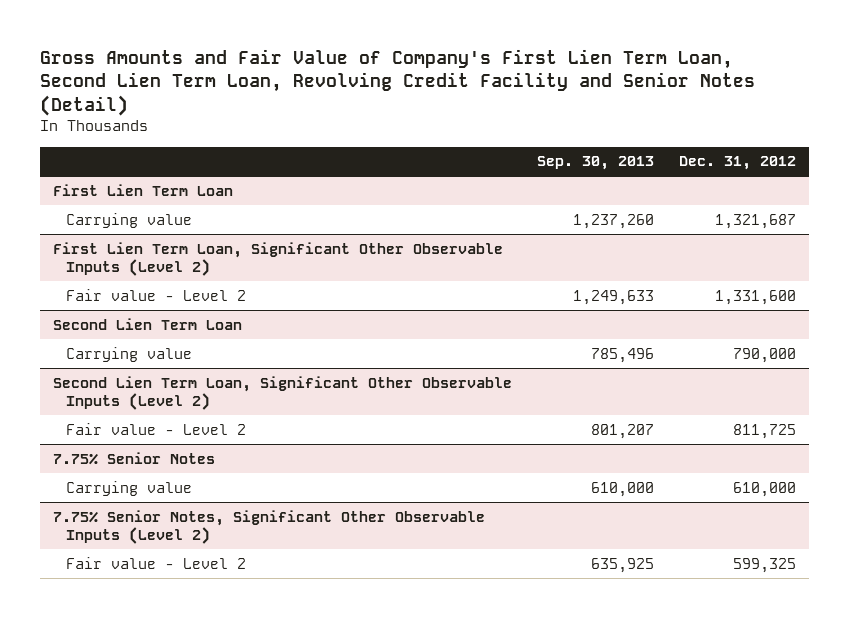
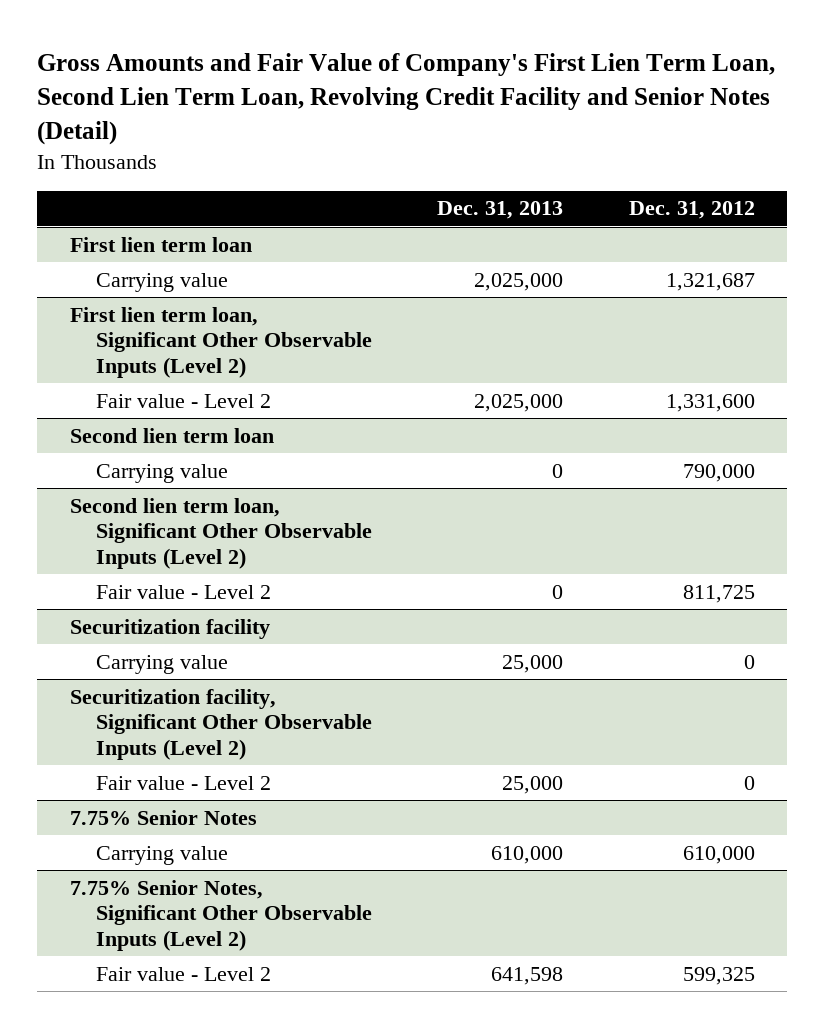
- | Sep. 30, 2013 | Dec. 31, 2012
+ | Dec. 31, 2013 | Dec. 31, 2012
- First Lien Term Loan
+ First lien term loan
- First Lien Term Loan, Significant Other Observable Inputs (Level 2)
+ First lien term loan, Significant Other Observable Inputs (Level 2)
- Second Lien Term Loan
+ Second lien term loan
- Second Lien Term Loan, Significant Other Observable Inputs (Level 2)
+ Second lien term loan, Significant Other Observable Inputs (Level 2)
+ Securitization facility
+ Carrying value | 25,000 | 0
+ Securitization facility, Significant Other Observable Inputs (Level 2)
+ Fair value - Level 2 | 25,000 | 0

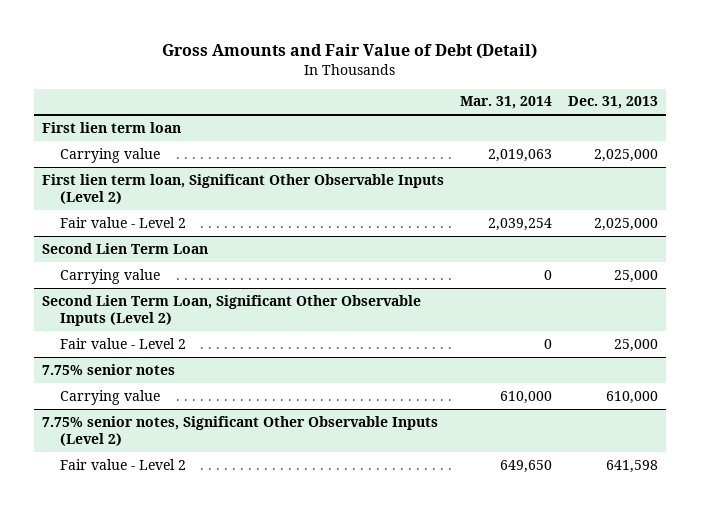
- Gross Amounts and Fair Value of Company's First Lien Term Loan, Second Lien Term Loan, Revolving Credit Facility and Senior Notes (Detail)
+ Gross Amounts and Fair Value of Debt (Detail)
- | Dec. 31, 2013 | Dec. 31, 2012
+ | Mar. 31, 2014 | Dec. 31, 2013
- Second lien term loan
- Carrying value | 0 | 790,000
- Second lien term loan, Significant Other Observable Inputs (Level 2)
- Fair value - Level 2 | 0 | 811,725
- Securitization facility
+ Second Lien Term Loan
- Securitization facility, Significant Other Observable Inputs (Level 2)
+ Second Lien Term Loan, Significant Other Observable Inputs (Level 2)
- 7.75% Senior Notes
+ 7.75% senior notes
- 7.75% Senior Notes, Significant Other Observable Inputs (Level 2)
+ 7.75% senior notes, Significant Other Observable Inputs (Level 2)

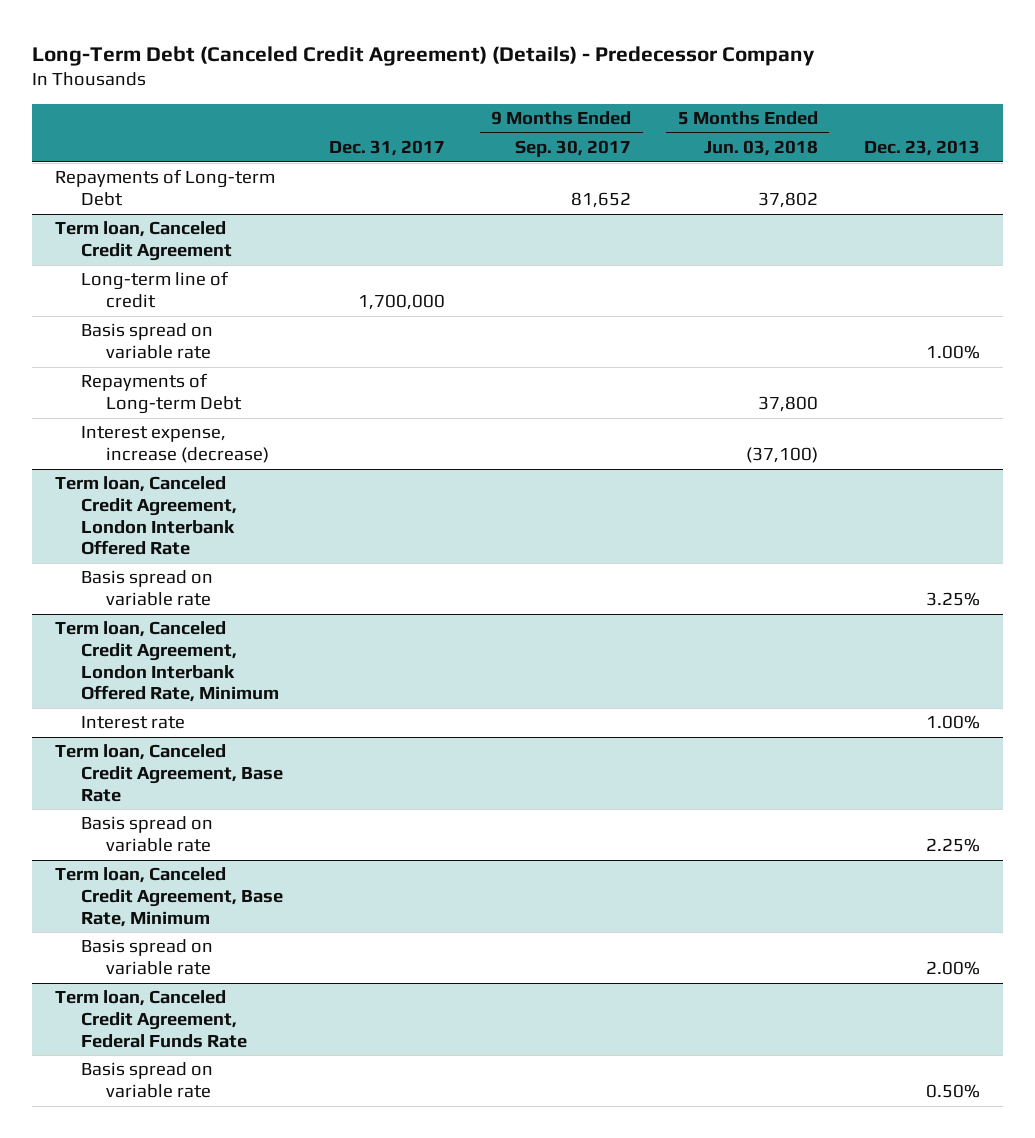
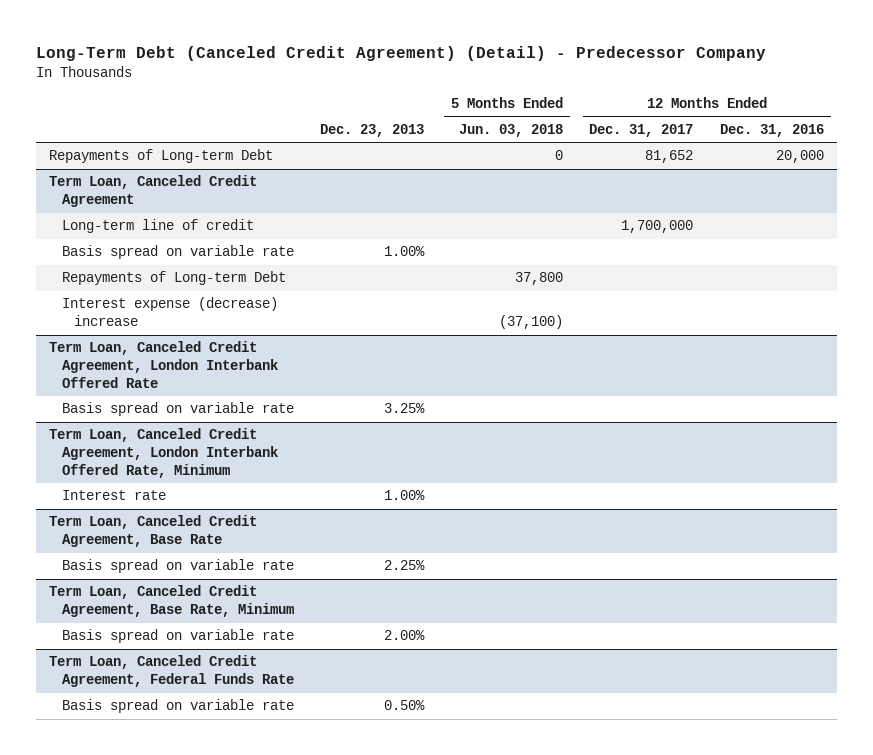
- Long-Term Debt (Canceled Credit Agreement) (Details) - Predecessor Company
+ Long-Term Debt (Canceled Credit Agreement) (Detail) - Predecessor Company
- | Dec. 31, 2017 | 9 Months Ended Sep. 30, 2017 | 5 Months Ended Jun. 03, 2018 | Dec. 23, 2013
+ | Dec. 23, 2013 | 5 Months Ended Jun. 03, 2018 | 12 Months Ended Dec. 31, 2017 | 12 Months Ended Dec. 31, 2016
- Repayments of Long-term Debt | | 81,652 | 37,802 |
- Term loan, Canceled Credit Agreement
+ Repayments of Long-term Debt | | 0 | 81,652 | 20,000
+ Term Loan, Canceled Credit Agreement
- Interest expense, increase (decrease) | | | (37,100) |
- Term loan, Canceled Credit Agreement, London Interbank Offered Rate
+ Interest expense (decrease) increase | | (37,100) | |
+ Term Loan, Canceled Credit Agreement, London Interbank Offered Rate
- Term loan, Canceled Credit Agreement, London Interbank Offered Rate, Minimum
+ Term Loan, Canceled Credit Agreement, London Interbank Offered Rate, Minimum
- Term loan, Canceled Credit Agreement, Base Rate
+ Term Loan, Canceled Credit Agreement, Base Rate
- Term loan, Canceled Credit Agreement, Base Rate, Minimum
+ Term Loan, Canceled Credit Agreement, Base Rate, Minimum
- Term loan, Canceled Credit Agreement, Federal Funds Rate
+ Term Loan, Canceled Credit Agreement, Federal Funds Rate

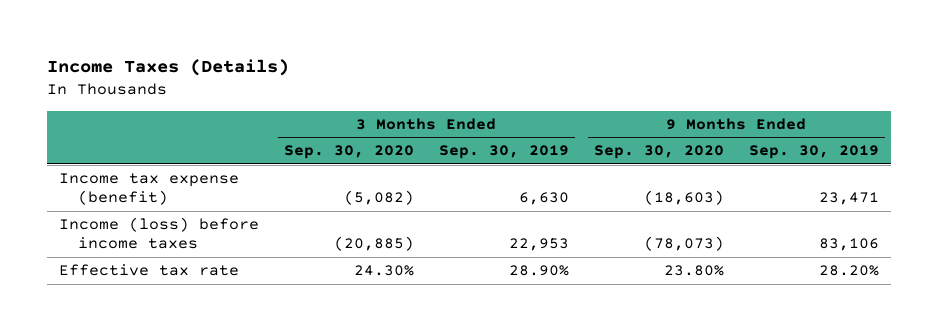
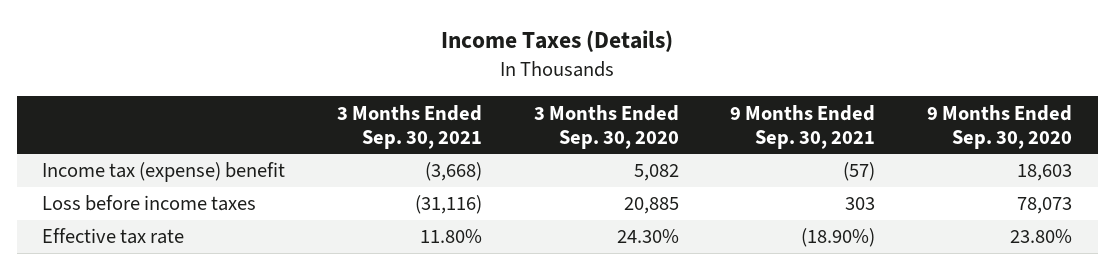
- | 3 Months Ended Sep. 30, 2020 | 3 Months Ended Sep. 30, 2019 | 9 Months Ended Sep. 30, 2020 | 9 Months Ended Sep. 30, 2019
+ | 3 Months Ended Sep. 30, 2021 | 3 Months Ended Sep. 30, 2020 | 9 Months Ended Sep. 30, 2021 | 9 Months Ended Sep. 30, 2020
- Income tax expense (benefit) | (5,082) | 6,630 | (18,603) | 23,471
- Income (loss) before income taxes | (20,885) | 22,953 | (78,073) | 83,106
+ Income tax (expense) benefit | (3,668) | 5,082 | (57) | 18,603
+ Loss before income taxes | (31,116) | 20,885 | 303 | 78,073

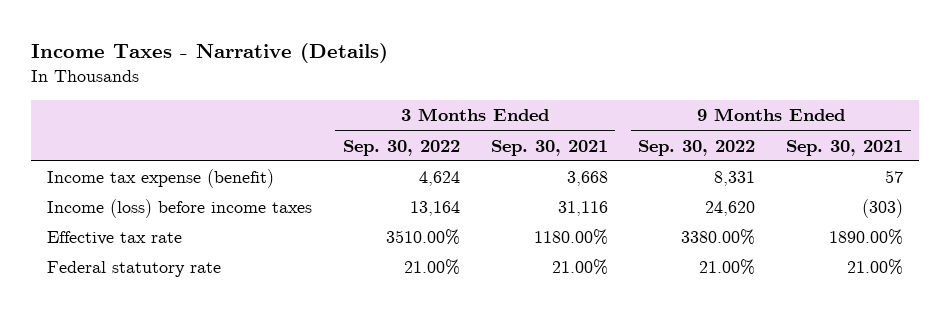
- Income Taxes (Details)
+ Income Taxes - Narrative (Details)
- | 3 Months Ended Sep. 30, 2021 | 3 Months Ended Sep. 30, 2020 | 9 Months Ended Sep. 30, 2021 | 9 Months Ended Sep. 30, 2020
+ | 3 Months Ended Sep. 30, 2022 | 3 Months Ended Sep. 30, 2021 | 9 Months Ended Sep. 30, 2022 | 9 Months Ended Sep. 30, 2021
- Income tax (expense) benefit | (3,668) | 5,082 | (57) | 18,603
- Loss before income taxes | (31,116) | 20,885 | 303 | 78,073
- Effective tax rate | 11.80% | 24.30% | (18.90%) | 23.80%
+ Income tax expense (benefit) | 4,624 | 3,668 | 8,331 | 57
+ Income (loss) before income taxes | 13,164 | 31,116 | 24,620 | (303)
+ Effective tax rate | 3510.00% | 1180.00% | 3380.00% | 1890.00%
+ Federal statutory rate | 21.00% | 21.00% | 21.00% | 21.00%

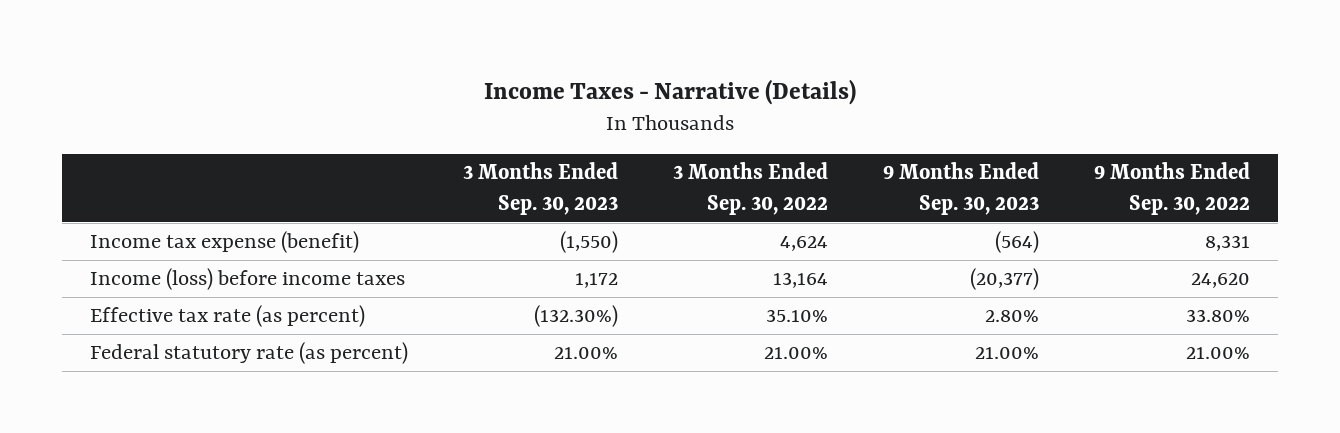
- | 3 Months Ended Sep. 30, 2022 | 3 Months Ended Sep. 30, 2021 | 9 Months Ended Sep. 30, 2022 | 9 Months Ended Sep. 30, 2021
+ | 3 Months Ended Sep. 30, 2023 | 3 Months Ended Sep. 30, 2022 | 9 Months Ended Sep. 30, 2023 | 9 Months Ended Sep. 30, 2022
- Effective tax rate | 3510.00% | 1180.00% | 3380.00% | 1890.00%
- Federal statutory rate | 21.00% | 21.00% | 21.00% | 21.00%
+ Effective tax rate (as percent) | (132.30%) | 35.10% | 2.80% | 33.80%
+ Federal statutory rate (as percent) | 21.00% | 21.00% | 21.00% | 21.00%

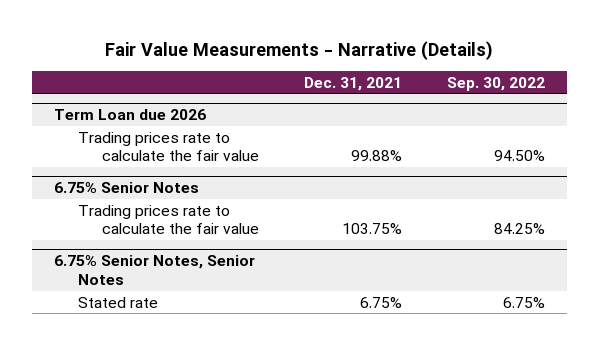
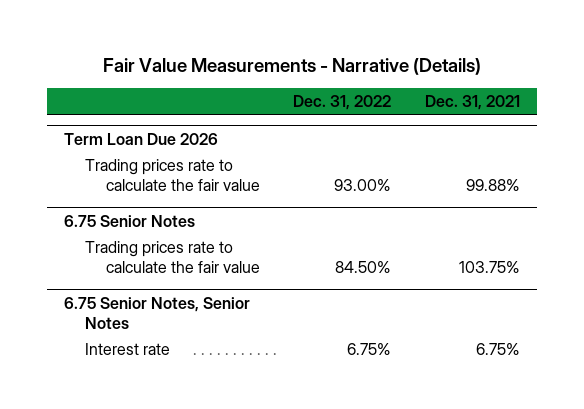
- | Dec. 31, 2021 | Sep. 30, 2022
+ | Dec. 31, 2022 | Dec. 31, 2021
- Term Loan due 2026
+ Term Loan Due 2026
- 6.75% Senior Notes
+ 6.75 Senior Notes
- 6.75% Senior Notes, Senior Notes
- Stated rate | 6.75% | 6.75%
+ 6.75 Senior Notes, Senior Notes
+ Interest rate | 6.75% | 6.75%

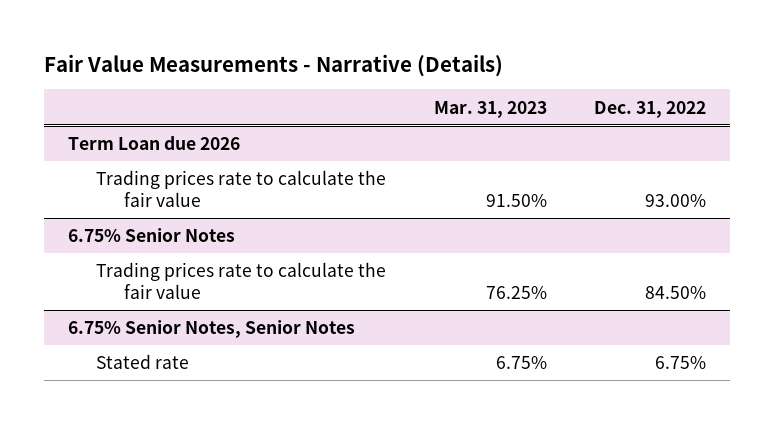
- | Dec. 31, 2022 | Dec. 31, 2021
+ | Mar. 31, 2023 | Dec. 31, 2022
- Term Loan Due 2026
+ Term Loan due 2026
- 6.75 Senior Notes
+ 6.75% Senior Notes
- 6.75 Senior Notes, Senior Notes
- Interest rate | 6.75% | 6.75%
+ 6.75% Senior Notes, Senior Notes
+ Stated rate | 6.75% | 6.75%

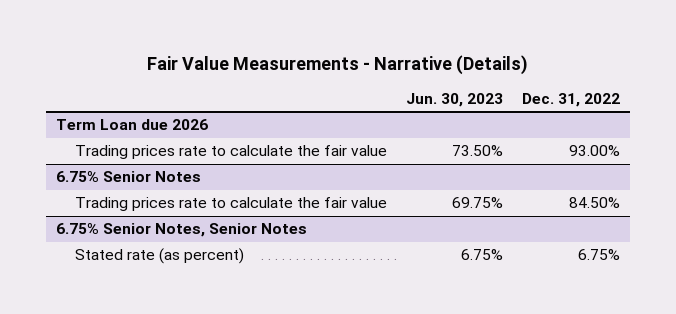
- | Mar. 31, 2023 | Dec. 31, 2022
+ | Jun. 30, 2023 | Dec. 31, 2022
@ 6.75% Senior Notes, Senior Notes
- Stated rate | 6.75% | 6.75%
+ Stated rate (as percent) | 6.75% | 6.75%

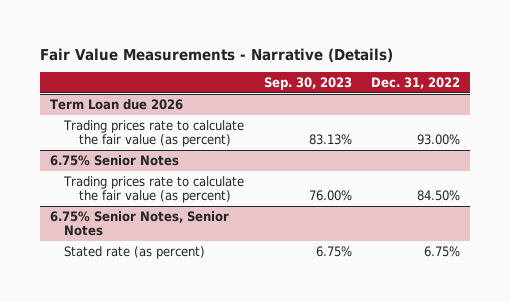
- | Jun. 30, 2023 | Dec. 31, 2022
+ | Sep. 30, 2023 | Dec. 31, 2022
@ Term Loan due 2026
- Trading prices rate to calculate the fair value | 73.50% | 93.00%
+ Trading prices rate to calculate the fair value (as percent) | 83.13% | 93.00%
@ 6.75% Senior Notes
- Trading prices rate to calculate the fair value | 69.75% | 84.50%
+ Trading prices rate to calculate the fair value (as percent) | 76.00% | 84.50%

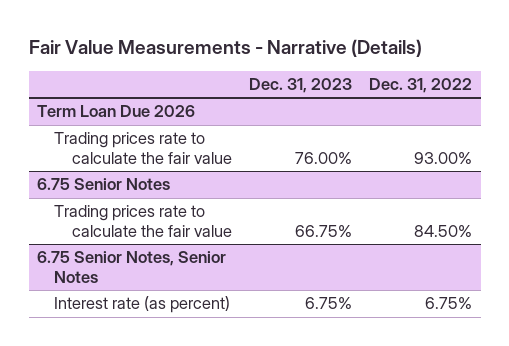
- | Sep. 30, 2023 | Dec. 31, 2022
+ | Dec. 31, 2023 | Dec. 31, 2022
- Term Loan due 2026
- Trading prices rate to calculate the fair value (as percent) | 83.13% | 93.00%
- 6.75% Senior Notes
- Trading prices rate to calculate the fair value (as percent) | 76.00% | 84.50%
- 6.75% Senior Notes, Senior Notes
- Stated rate (as percent) | 6.75% | 6.75%
+ Term Loan Due 2026
+ Trading prices rate to calculate the fair value | 76.00% | 93.00%
+ 6.75 Senior Notes
+ Trading prices rate to calculate the fair value | 66.75% | 84.50%
+ 6.75 Senior Notes, Senior Notes
+ Interest rate (as percent) | 6.75% | 6.75%

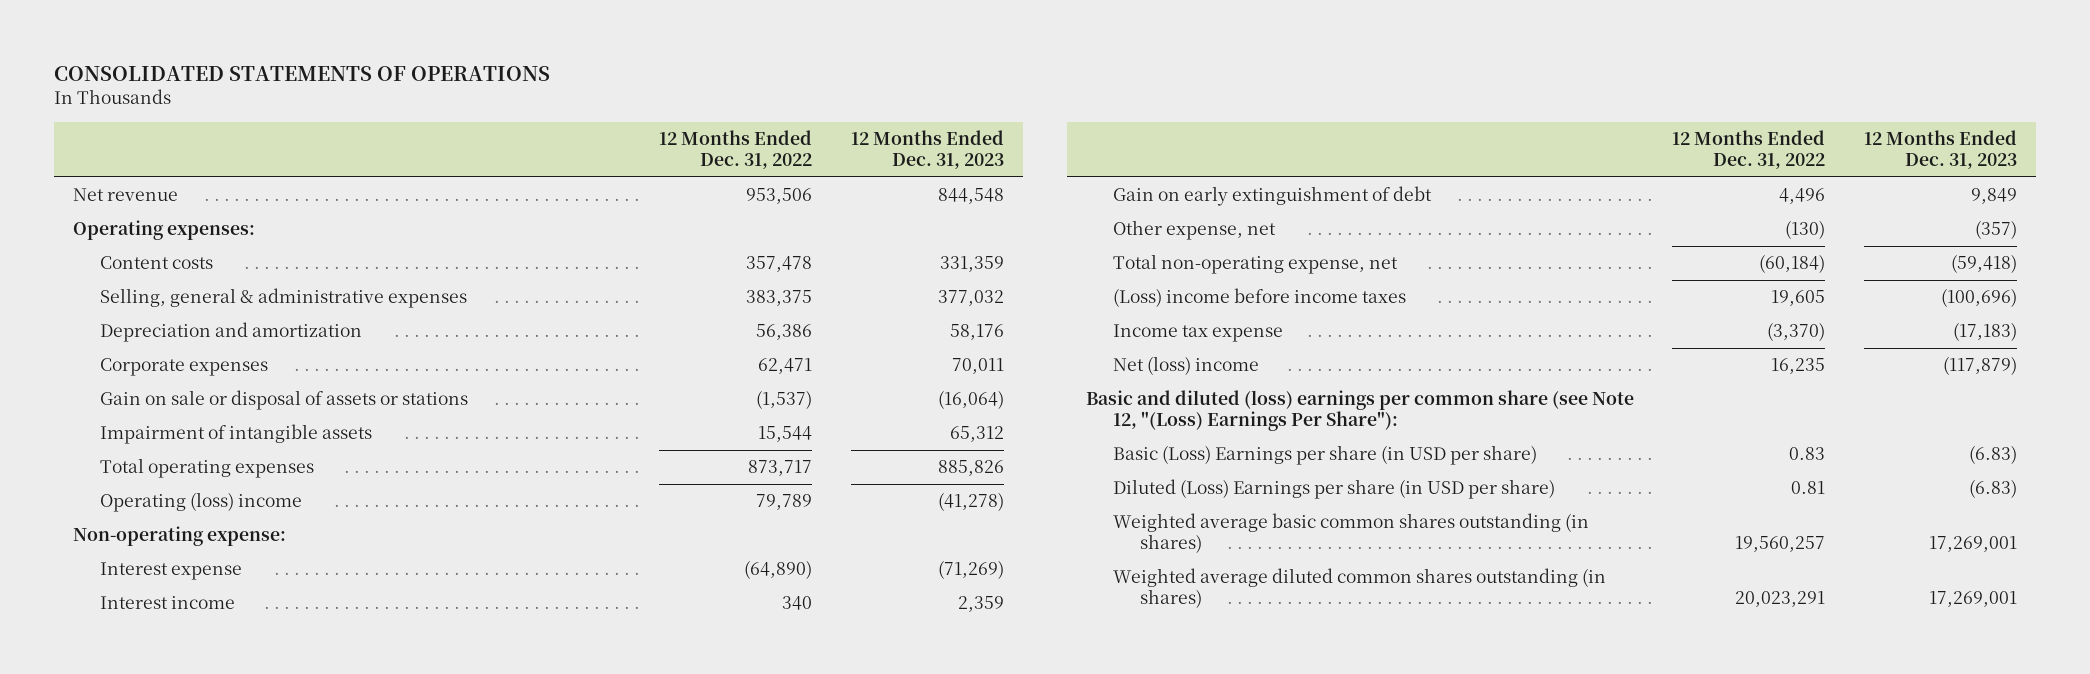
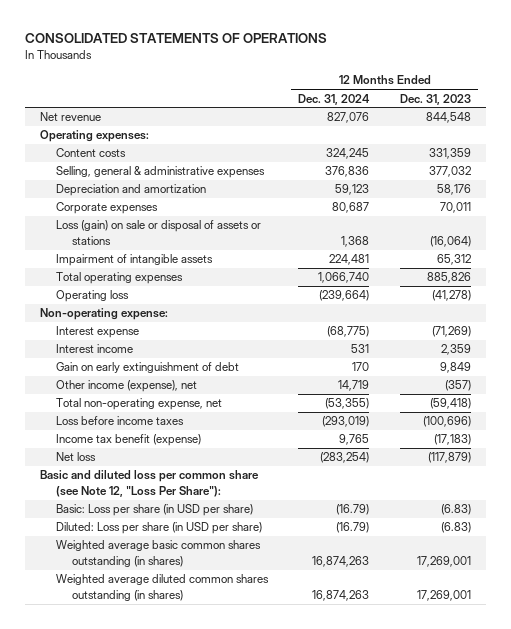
- | 12 Months Ended Dec. 31, 2022 | 12 Months Ended Dec. 31, 2023
+ | 12 Months Ended Dec. 31, 2024 | 12 Months Ended Dec. 31, 2023
- Gain on sale or disposal of assets or stations | (1,537) | (16,064)
+ Loss (gain) on sale or disposal of assets or stations | 1,368 | (16,064)
- Operating (loss) income | 79,789 | (41,278)
+ Operating loss | (239,664) | (41,278)
- Other expense, net | (130) | (357)
+ Other income (expense), net | 14,719 | (357)
- (Loss) income before income taxes | 19,605 | (100,696)
- Income tax expense | (3,370) | (17,183)
- Net (loss) income | 16,235 | (117,879)
- Basic and diluted (loss) earnings per common share (see Note 12, "(Loss) Earnings Per Share"):
- Basic (Loss) Earnings per share (in USD per share) | 0.83 | (6.83)
- Diluted (Loss) Earnings per share (in USD per share) | 0.81 | (6.83)
+ Loss before income taxes | (293,019) | (100,696)
+ Income tax benefit (expense) | 9,765 | (17,183)
+ Net loss | (283,254) | (117,879)
+ Basic and diluted loss per common share (see Note 12, "Loss Per Share"):
+ Basic: Loss per share (in USD per share) | (16.79) | (6.83)
+ Diluted: Loss per share (in USD per share) | (16.79) | (6.83)

